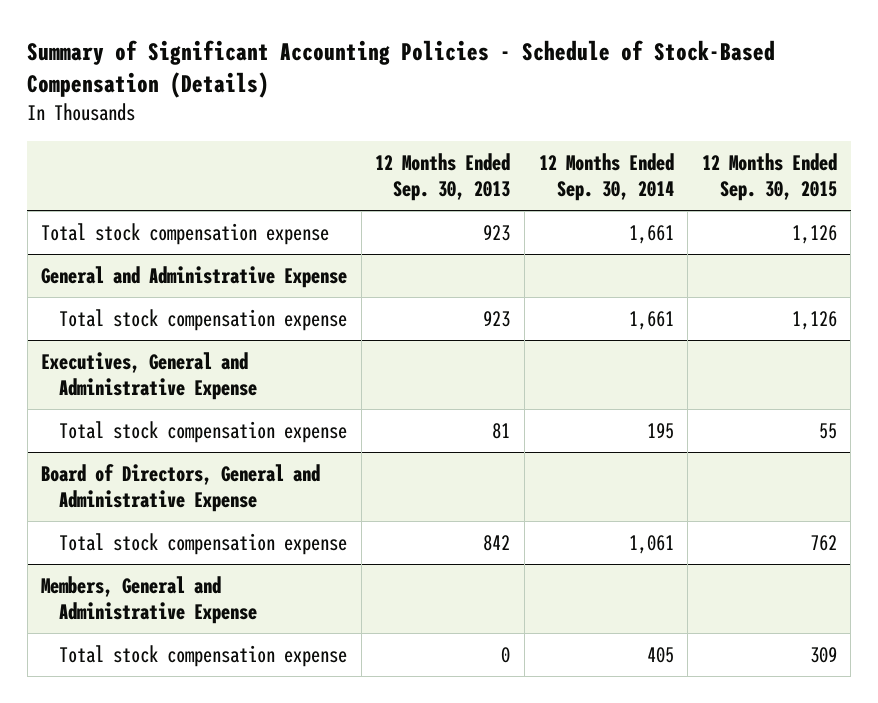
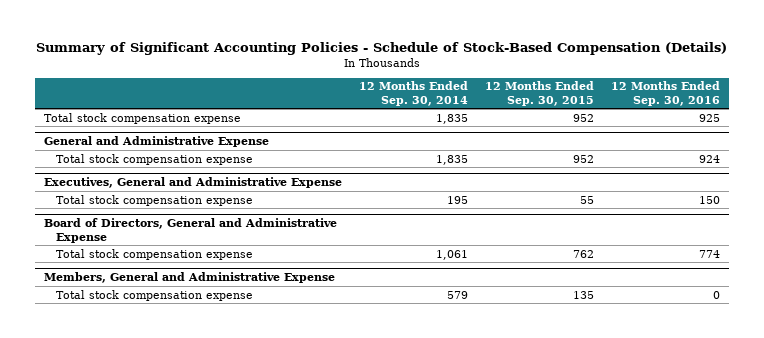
- | 12 Months Ended Sep. 30, 2013 | 12 Months Ended Sep. 30, 2014 | 12 Months Ended Sep. 30, 2015
+ | 12 Months Ended Sep. 30, 2014 | 12 Months Ended Sep. 30, 2015 | 12 Months Ended Sep. 30, 2016
- Total stock compensation expense | 923 | 1,661 | 1,126
+ Total stock compensation expense | 1,835 | 952 | 925
@ General and Administrative Expense
- Total stock compensation expense | 923 | 1,661 | 1,126
+ Total stock compensation expense | 1,835 | 952 | 924
@ Members, General and Administrative Expense
- Total stock compensation expense | 0 | 405 | 309
+ Total stock compensation expense | 579 | 135 | 0

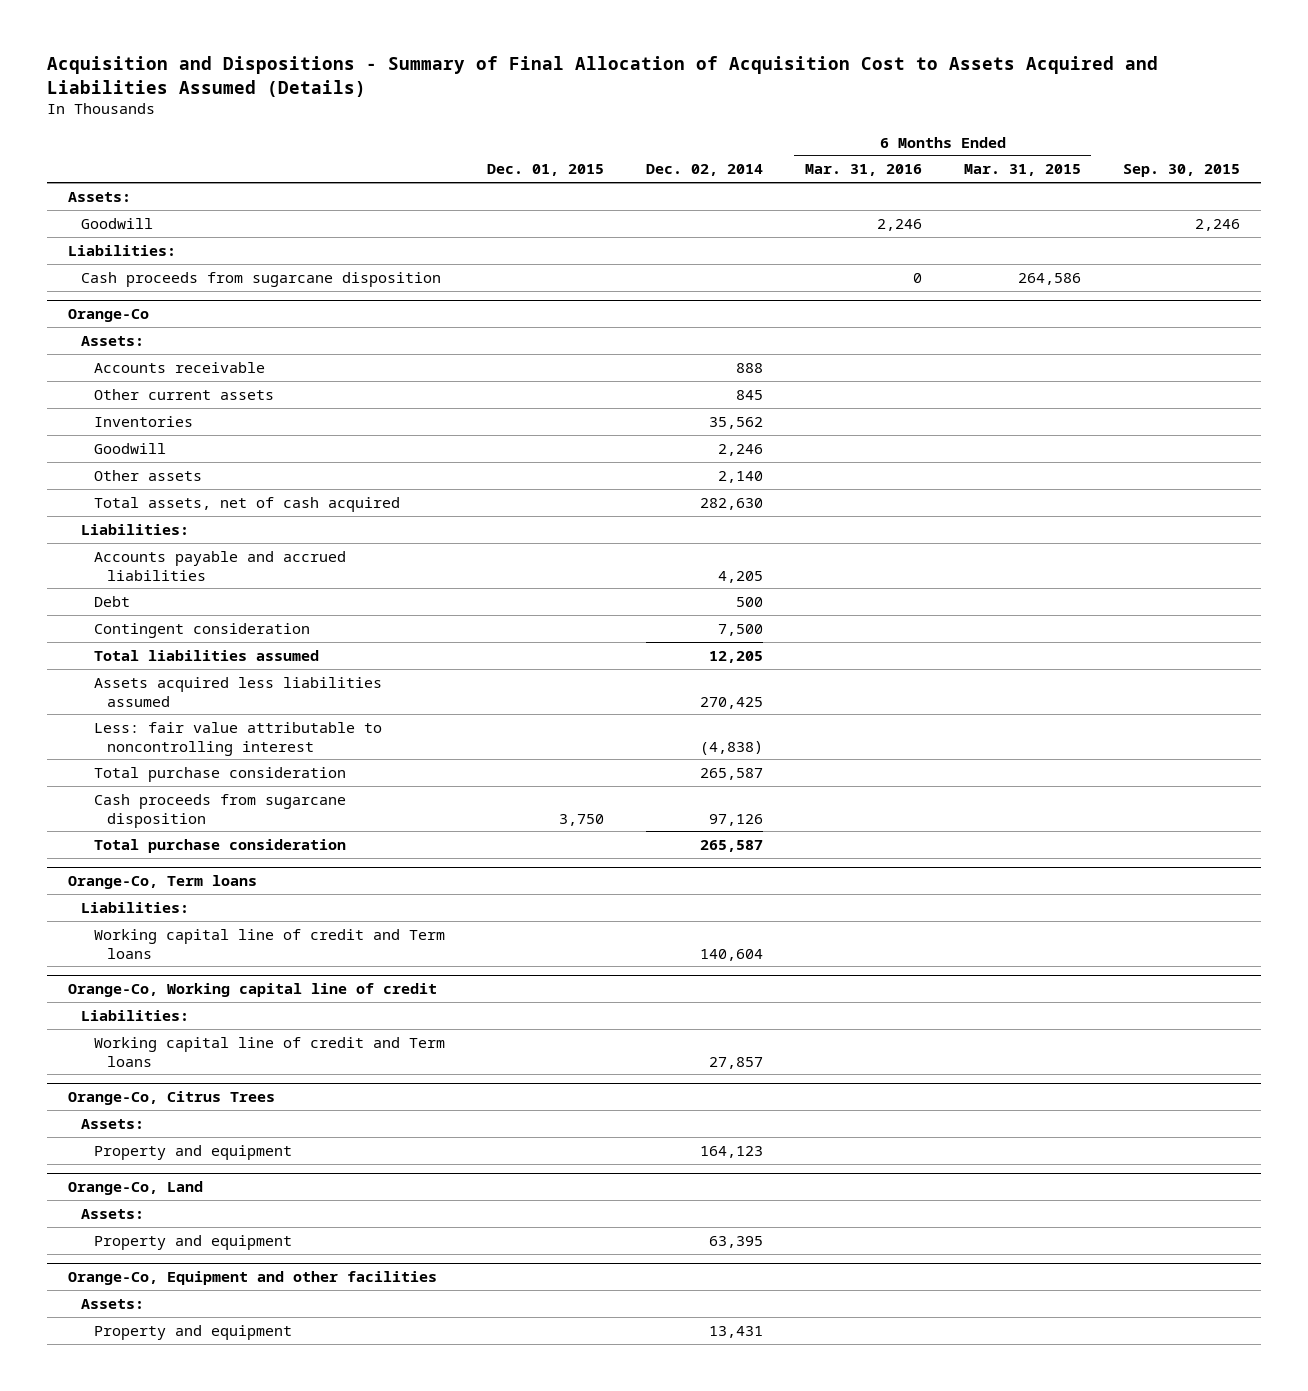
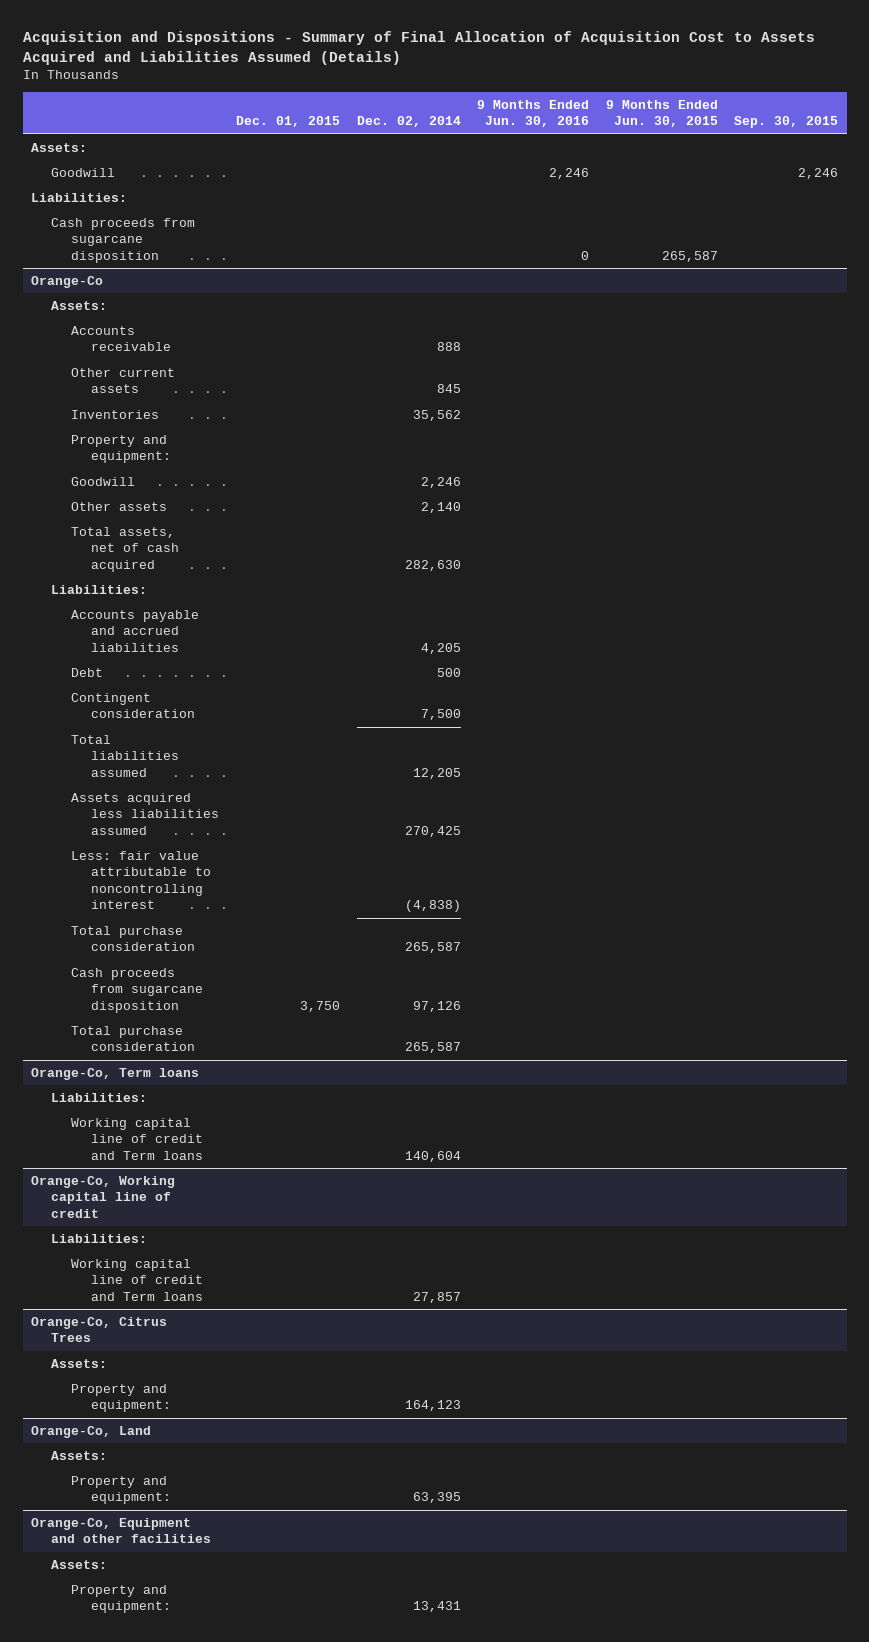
- | Dec. 01, 2015 | Dec. 02, 2014 | 6 Months Ended Mar. 31, 2016 | 6 Months Ended Mar. 31, 2015 | Sep. 30, 2015
+ | Dec. 01, 2015 | Dec. 02, 2014 | 9 Months Ended Jun. 30, 2016 | 9 Months Ended Jun. 30, 2015 | Sep. 30, 2015
@ Orange-Co
+ Property and equipment:
@ Orange-Co, Citrus Trees
- Property and equipment | | 164,123 | | |
+ Property and equipment: | | 164,123 | | |
@ Orange-Co, Land
- Property and equipment | | 63,395 | | |
+ Property and equipment: | | 63,395 | | |
@ Orange-Co, Equipment and other facilities
- Property and equipment | | 13,431 | | |
+ Property and equipment: | | 13,431 | | |

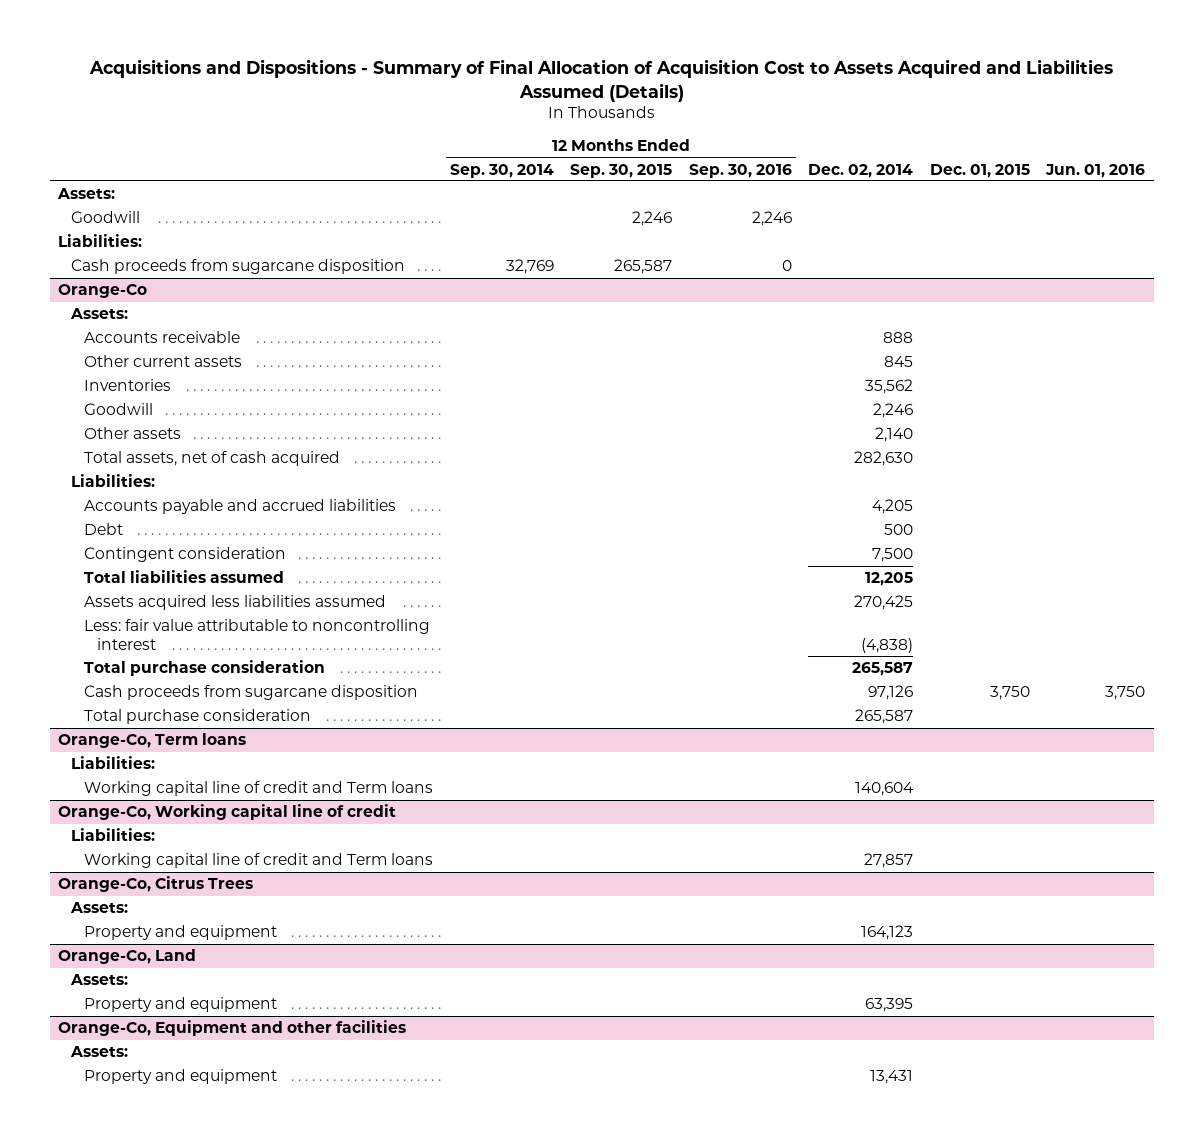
- Acquisition and Dispositions - Summary of Final Allocation of Acquisition Cost to Assets Acquired and Liabilities Assumed (Details)
+ Acquisitions and Dispositions - Summary of Final Allocation of Acquisition Cost to Assets Acquired and Liabilities Assumed (Details)
- | Dec. 01, 2015 | Dec. 02, 2014 | 9 Months Ended Jun. 30, 2016 | 9 Months Ended Jun. 30, 2015 | Sep. 30, 2015
+ | 12 Months Ended Sep. 30, 2014 | 12 Months Ended Sep. 30, 2015 | 12 Months Ended Sep. 30, 2016 | Dec. 02, 2014 | Dec. 01, 2015 | Jun. 01, 2016
@ Orange-Co
- Property and equipment:
@ Orange-Co, Citrus Trees
- Property and equipment: | | 164,123 | | |
+ Property and equipment | | | | 164,123 | |
@ Orange-Co, Land
- Property and equipment: | | 63,395 | | |
+ Property and equipment | | | | 63,395 | |
@ Orange-Co, Equipment and other facilities
- Property and equipment: | | 13,431 | | |
+ Property and equipment | | | | 13,431 | |

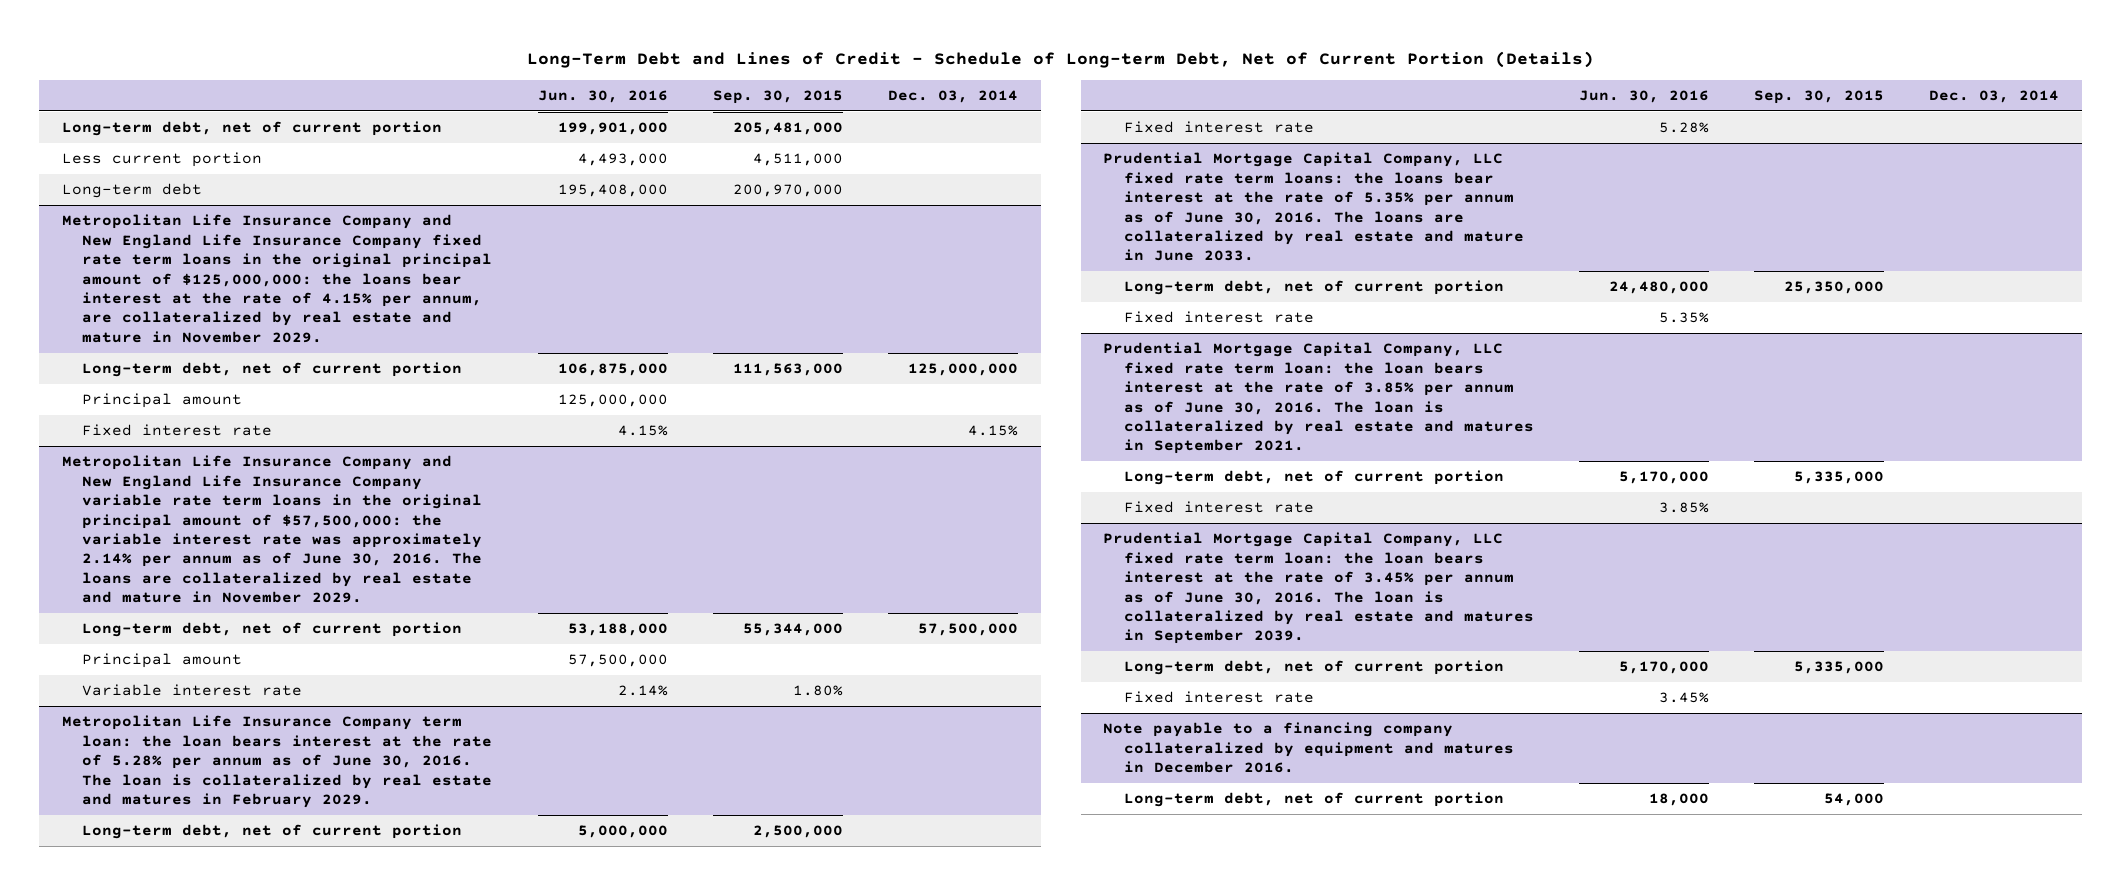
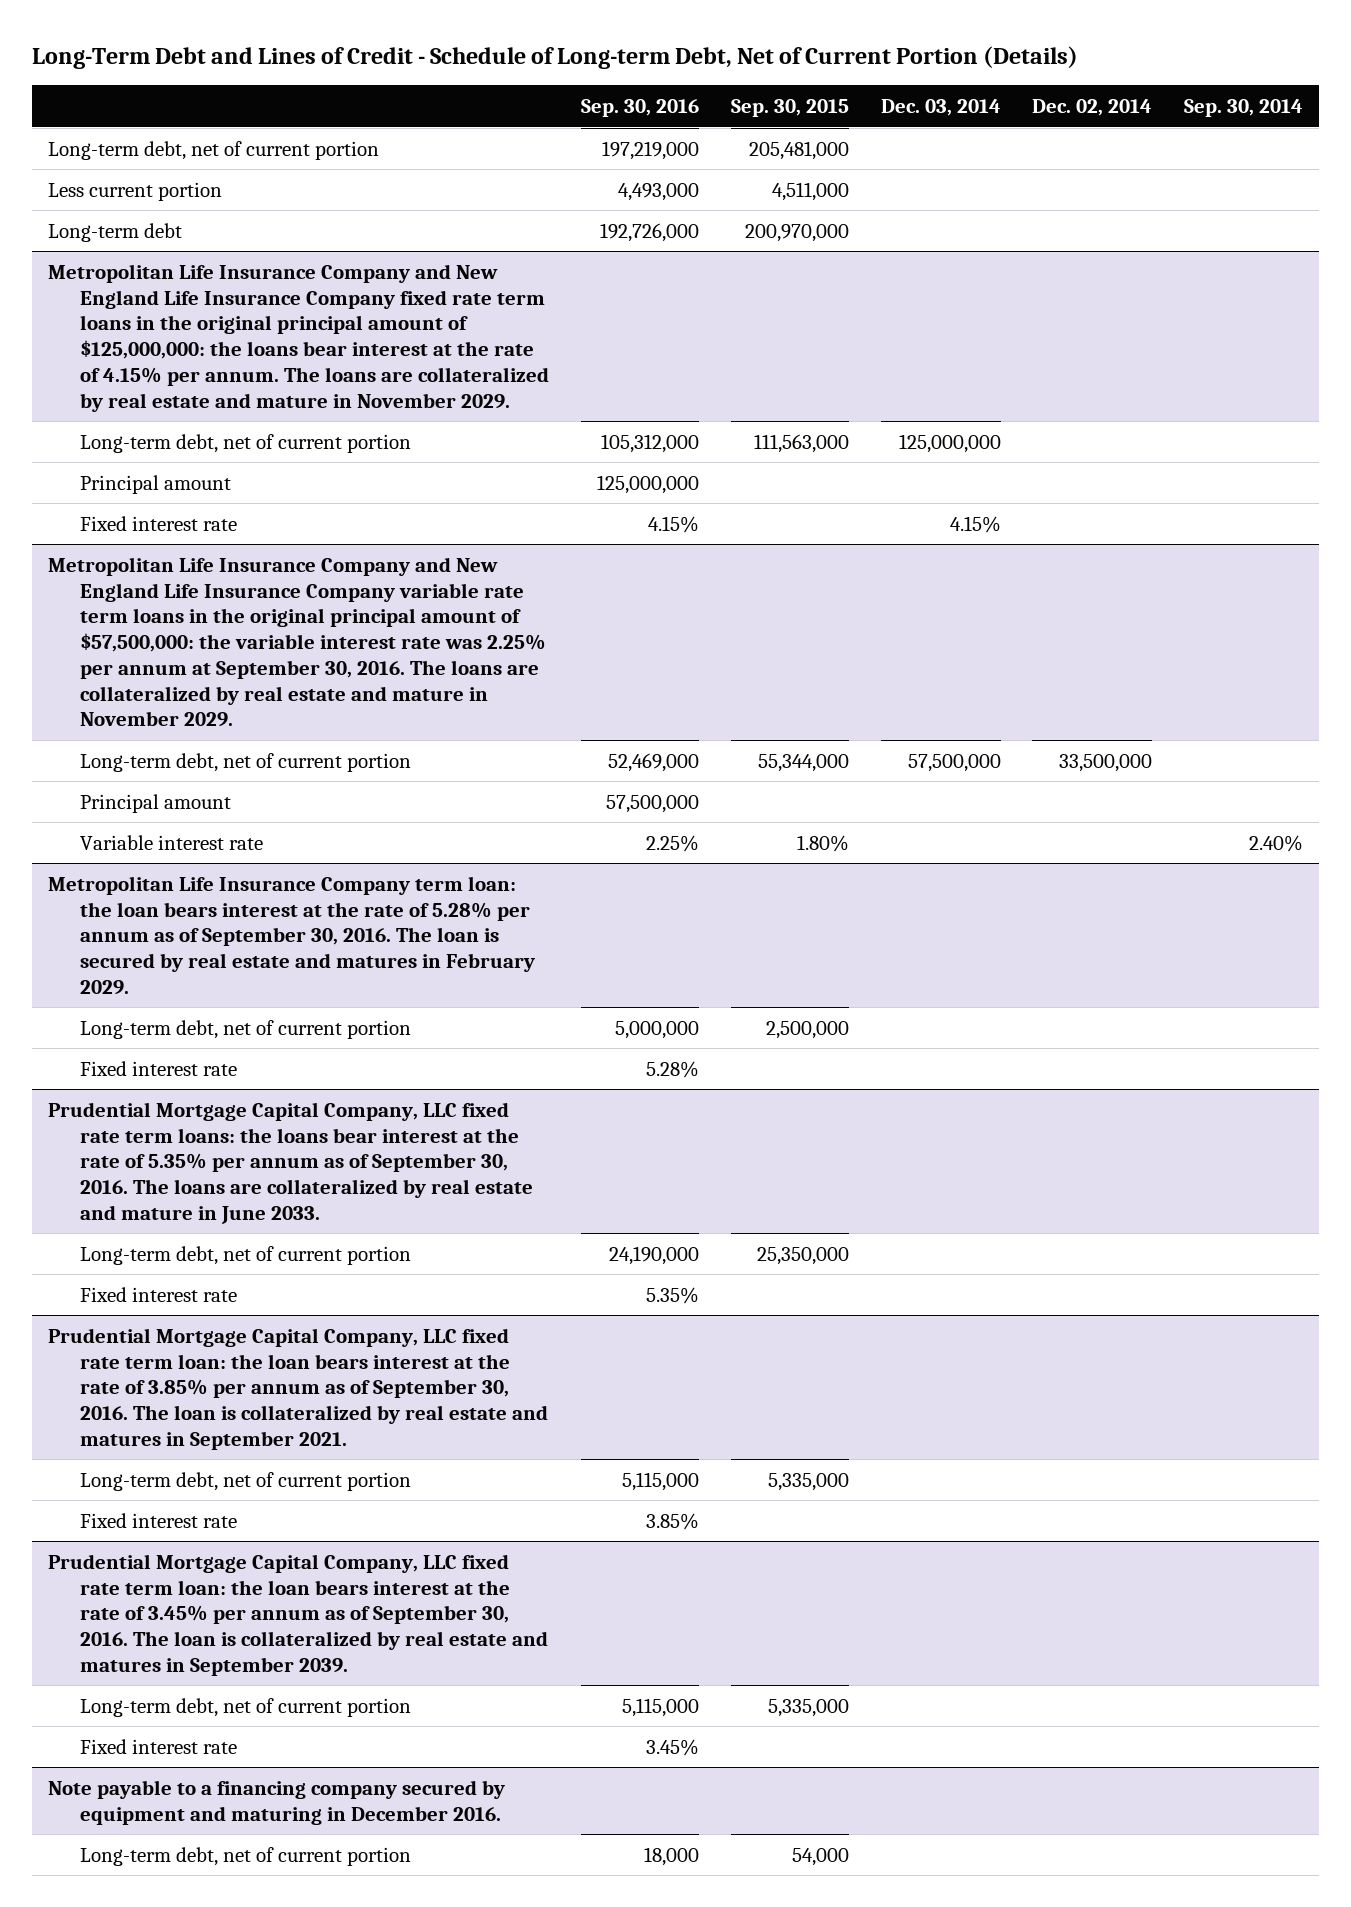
- | Jun. 30, 2016 | Sep. 30, 2015 | Dec. 03, 2014
+ | Sep. 30, 2016 | Sep. 30, 2015 | Dec. 03, 2014 | Dec. 02, 2014 | Sep. 30, 2014
- Metropolitan Life Insurance Company and New England Life Insurance Company fixed rate term loans in the original principal amount of $125,000,000: the loans bear interest at the rate of 4.15% per annum, are collateralized by real estate and mature in November 2029.
+ Metropolitan Life Insurance Company and New England Life Insurance Company fixed rate term loans in the original principal amount of $125,000,000: the loans bear interest at the rate of 4.15% per annum. The loans are collateralized by real estate and mature in November 2029.
- Metropolitan Life Insurance Company and New England Life Insurance Company variable rate term loans in the original principal amount of $57,500,000: the variable interest rate was approximately 2.14% per annum as of June 30, 2016. The loans are collateralized by real estate and mature in November 2029.
+ Metropolitan Life Insurance Company and New England Life Insurance Company variable rate term loans in the original principal amount of $57,500,000: the variable interest rate was 2.25% per annum at September 30, 2016. The loans are collateralized by real estate and mature in November 2029.
- Metropolitan Life Insurance Company term loan: the loan bears interest at the rate of 5.28% per annum as of June 30, 2016. The loan is collateralized by real estate and matures in February 2029.
+ Metropolitan Life Insurance Company term loan: the loan bears interest at the rate of 5.28% per annum as of September 30, 2016. The loan is secured by real estate and matures in February 2029.
- Prudential Mortgage Capital Company, LLC fixed rate term loans: the loans bear interest at the rate of 5.35% per annum as of June 30, 2016. The loans are collateralized by real estate and mature in June 2033.
+ Prudential Mortgage Capital Company, LLC fixed rate term loans: the loans bear interest at the rate of 5.35% per annum as of September 30, 2016. The loans are collateralized by real estate and mature in June 2033.
- Prudential Mortgage Capital Company, LLC fixed rate term loan: the loan bears interest at the rate of 3.85% per annum as of June 30, 2016. The loan is collateralized by real estate and matures in September 2021.
+ Prudential Mortgage Capital Company, LLC fixed rate term loan: the loan bears interest at the rate of 3.85% per annum as of September 30, 2016. The loan is collateralized by real estate and matures in September 2021.
- Prudential Mortgage Capital Company, LLC fixed rate term loan: the loan bears interest at the rate of 3.45% per annum as of June 30, 2016. The loan is collateralized by real estate and matures in September 2039.
+ Prudential Mortgage Capital Company, LLC fixed rate term loan: the loan bears interest at the rate of 3.45% per annum as of September 30, 2016. The loan is collateralized by real estate and matures in September 2039.
- Note payable to a financing company collateralized by equipment and matures in December 2016.
+ Note payable to a financing company secured by equipment and maturing in December 2016.

